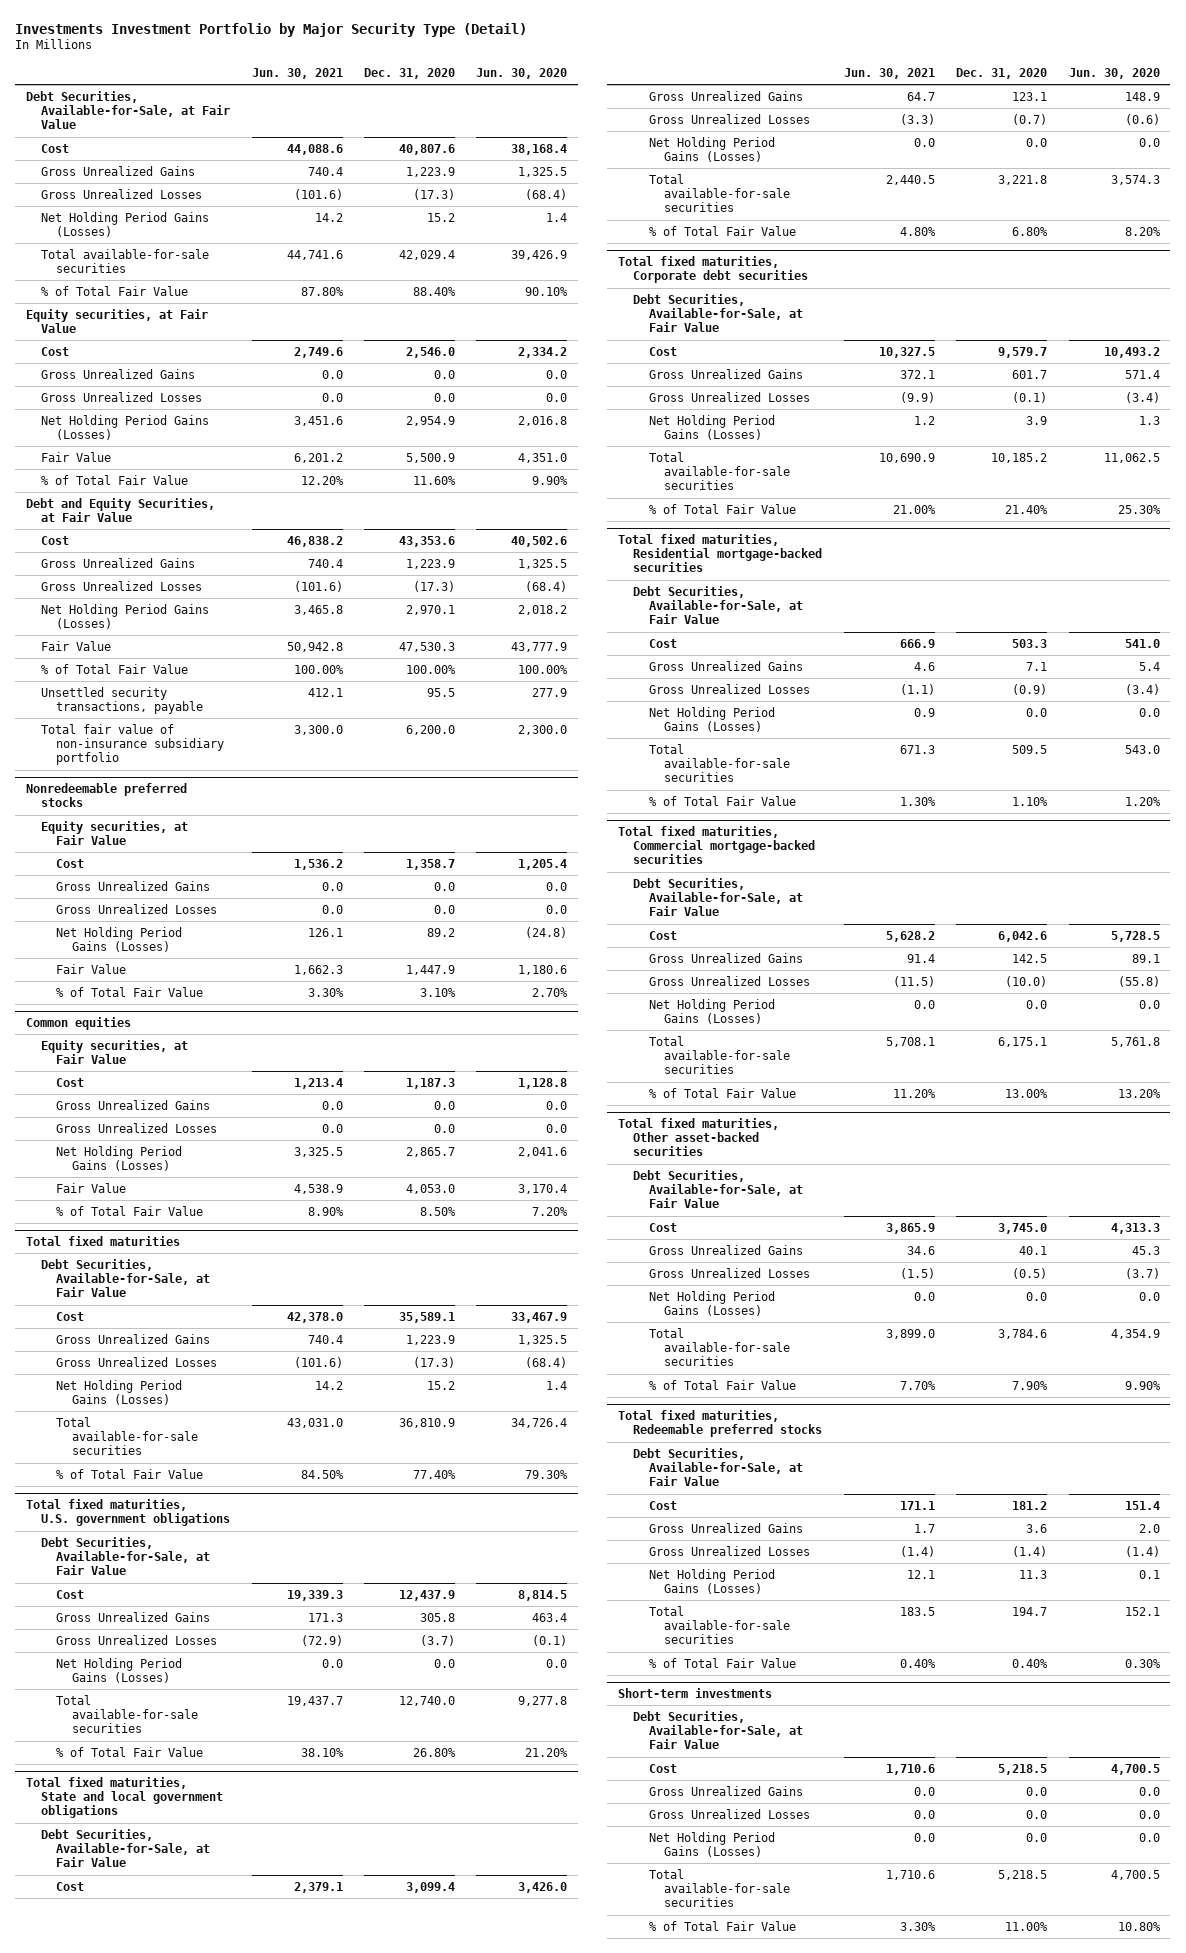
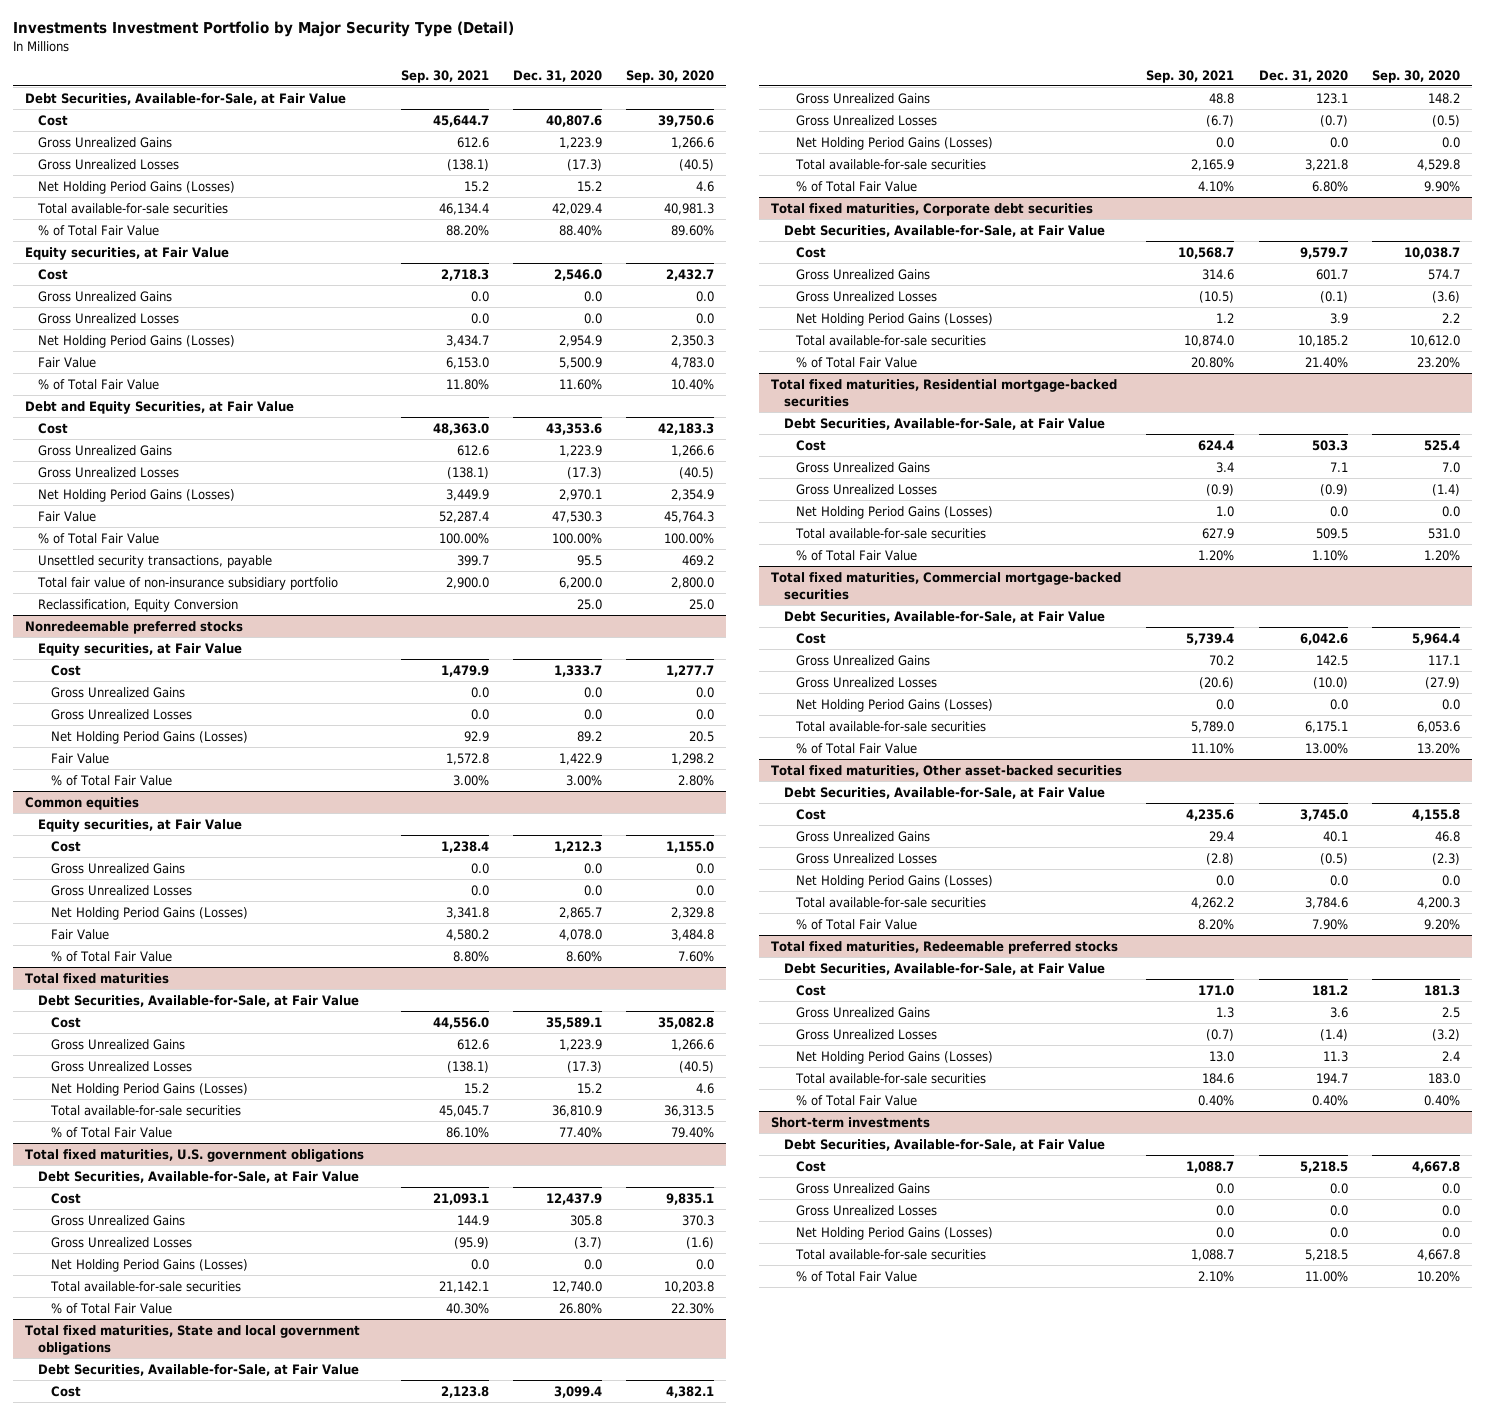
- | Jun. 30, 2021 | Dec. 31, 2020 | Jun. 30, 2020
+ | Sep. 30, 2021 | Dec. 31, 2020 | Sep. 30, 2020
+ Reclassification, Equity Conversion | | 25.0 | 25.0
@ Nonredeemable preferred stocks
- Cost | 1,536.2 | 1,358.7 | 1,205.4
+ Cost | 1,479.9 | 1,333.7 | 1,277.7
- Fair Value | 1,662.3 | 1,447.9 | 1,180.6
- % of Total Fair Value | 3.30% | 3.10% | 2.70%
+ Fair Value | 1,572.8 | 1,422.9 | 1,298.2
+ % of Total Fair Value | 3.00% | 3.00% | 2.80%
@ Common equities
- Cost | 1,213.4 | 1,187.3 | 1,128.8
+ Cost | 1,238.4 | 1,212.3 | 1,155.0
- Fair Value | 4,538.9 | 4,053.0 | 3,170.4
- % of Total Fair Value | 8.90% | 8.50% | 7.20%
+ Fair Value | 4,580.2 | 4,078.0 | 3,484.8
+ % of Total Fair Value | 8.80% | 8.60% | 7.60%

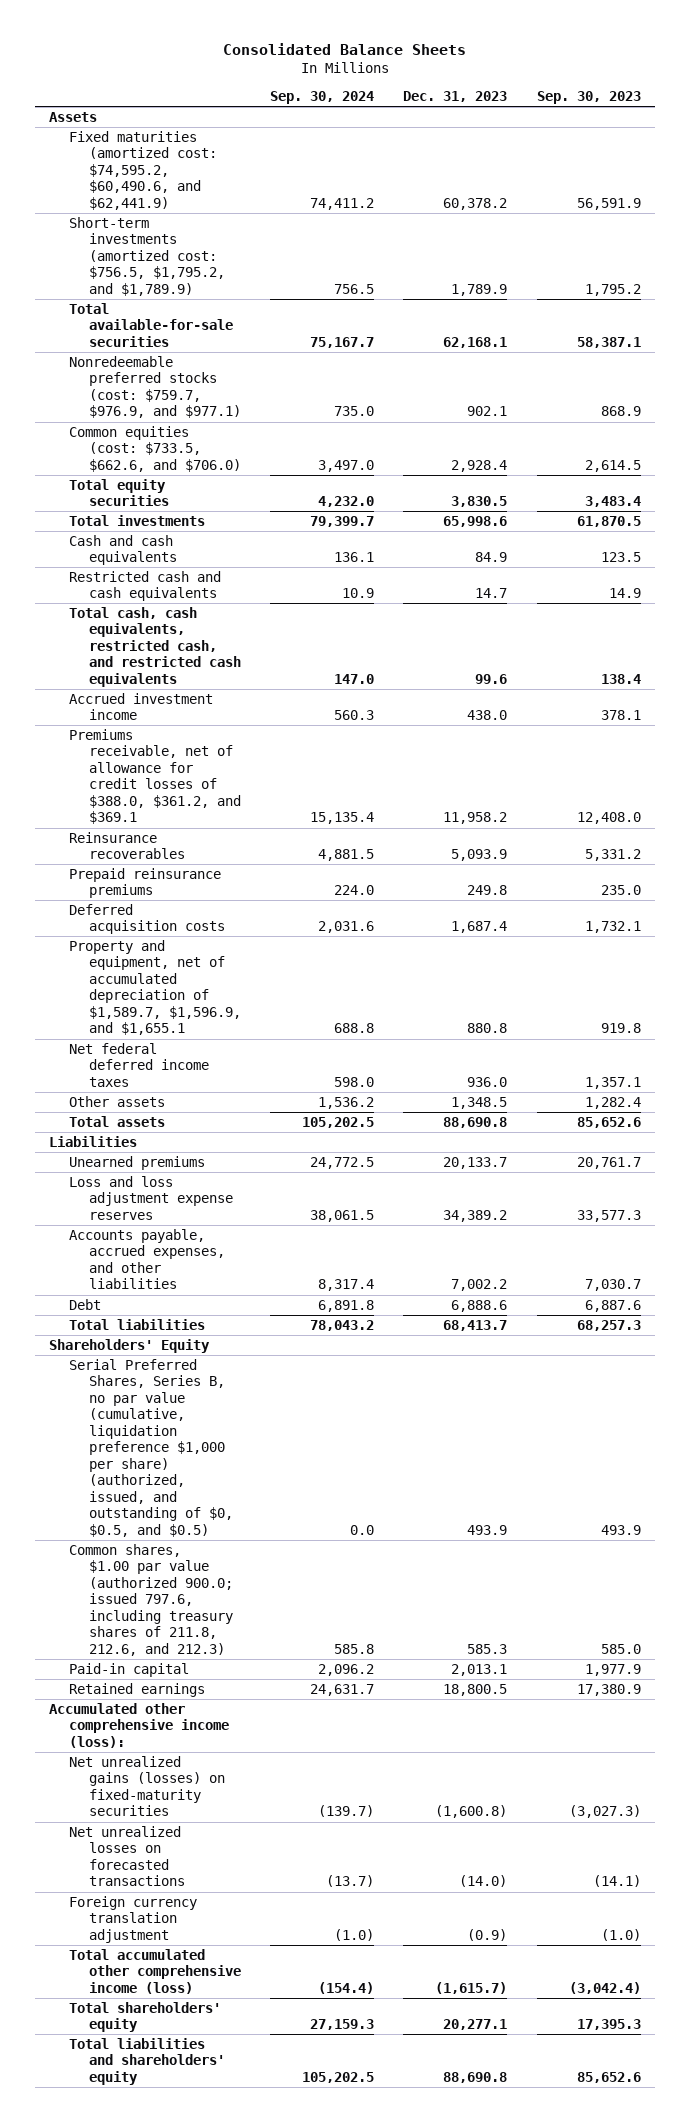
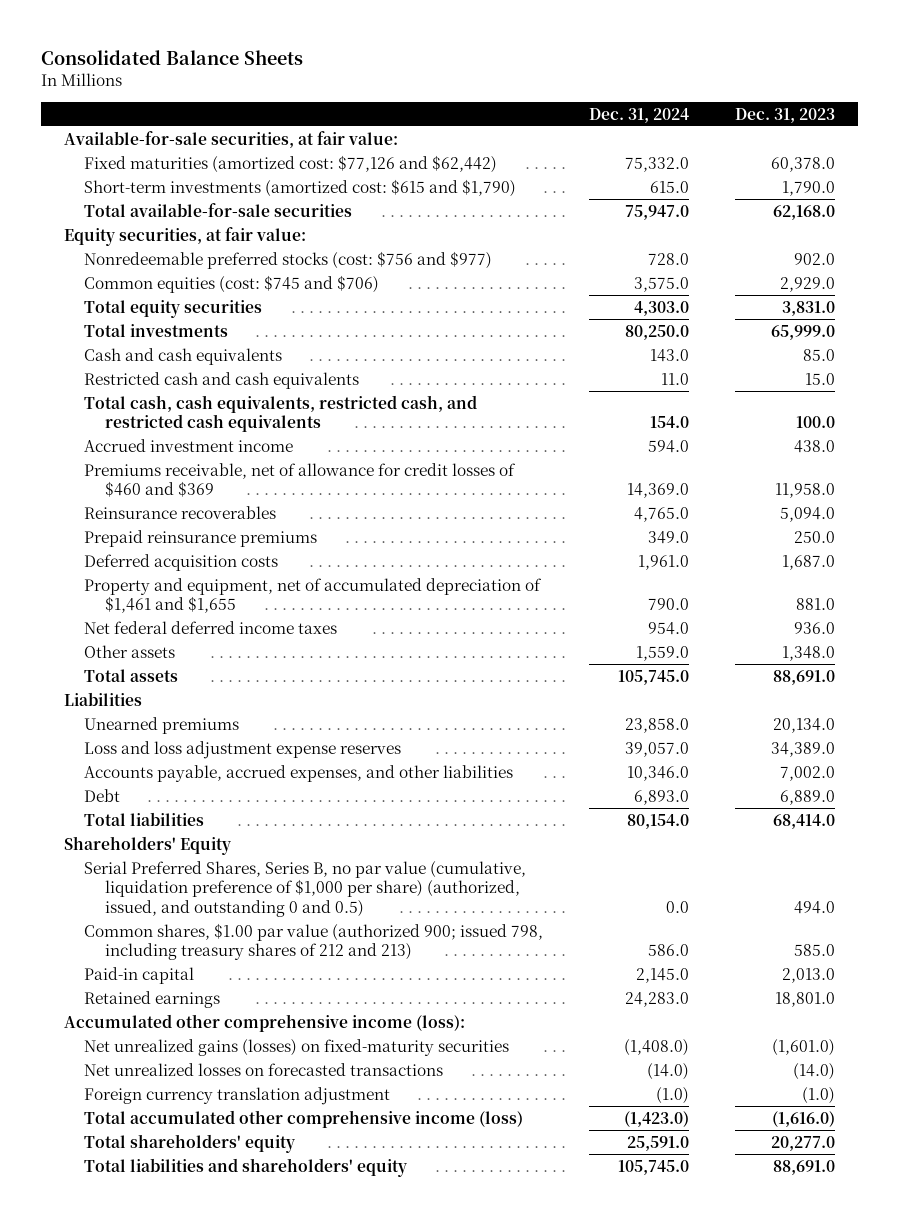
- | Sep. 30, 2024 | Dec. 31, 2023 | Sep. 30, 2023
+ | Dec. 31, 2024 | Dec. 31, 2023
- Assets
- Fixed maturities (amortized cost: $74,595.2, $60,490.6, and $62,441.9) | 74,411.2 | 60,378.2 | 56,591.9
- Short-term investments (amortized cost: $756.5, $1,795.2, and $1,789.9) | 756.5 | 1,789.9 | 1,795.2
- Total available-for-sale securities | 75,167.7 | 62,168.1 | 58,387.1
- Nonredeemable preferred stocks (cost: $759.7, $976.9, and $977.1) | 735.0 | 902.1 | 868.9
- Common equities (cost: $733.5, $662.6, and $706.0) | 3,497.0 | 2,928.4 | 2,614.5
- Total equity securities | 4,232.0 | 3,830.5 | 3,483.4
- Total investments | 79,399.7 | 65,998.6 | 61,870.5
- Cash and cash equivalents | 136.1 | 84.9 | 123.5
- Restricted cash and cash equivalents | 10.9 | 14.7 | 14.9
- Total cash, cash equivalents, restricted cash, and restricted cash equivalents | 147.0 | 99.6 | 138.4
+ Available-for-sale securities, at fair value:
+ Fixed maturities (amortized cost: $77,126 and $62,442) | 75,332.0 | 60,378.0
+ Short-term investments (amortized cost: $615 and $1,790) | 615.0 | 1,790.0
+ Total available-for-sale securities | 75,947.0 | 62,168.0
+ Equity securities, at fair value:
+ Nonredeemable preferred stocks (cost: $756 and $977) | 728.0 | 902.0
+ Common equities (cost: $745 and $706) | 3,575.0 | 2,929.0
+ Total equity securities | 4,303.0 | 3,831.0
+ Total investments | 80,250.0 | 65,999.0
+ Cash and cash equivalents | 143.0 | 85.0
+ Restricted cash and cash equivalents | 11.0 | 15.0
+ Total cash, cash equivalents, restricted cash, and restricted cash equivalents | 154.0 | 100.0
- Premiums receivable, net of allowance for credit losses of $388.0, $361.2, and $369.1 | 15,135.4 | 11,958.2 | 12,408.0
- Reinsurance recoverables | 4,881.5 | 5,093.9 | 5,331.2
- Prepaid reinsurance premiums | 224.0 | 249.8 | 235.0
- Deferred acquisition costs | 2,031.6 | 1,687.4 | 1,732.1
- Property and equipment, net of accumulated depreciation of $1,589.7, $1,596.9, and $1,655.1 | 688.8 | 880.8 | 919.8
+ Premiums receivable, net of allowance for credit losses of $460 and $369 | 14,369.0 | 11,958.0
+ Reinsurance recoverables | 4,765.0 | 5,094.0
+ Prepaid reinsurance premiums | 349.0 | 250.0
+ Deferred acquisition costs | 1,961.0 | 1,687.0
+ Property and equipment, net of accumulated depreciation of $1,461 and $1,655 | 790.0 | 881.0
- Other assets | 1,536.2 | 1,348.5 | 1,282.4
- Total assets | 105,202.5 | 88,690.8 | 85,652.6
+ Other assets | 1,559.0 | 1,348.0
+ Total assets | 105,745.0 | 88,691.0
- Unearned premiums | 24,772.5 | 20,133.7 | 20,761.7
- Loss and loss adjustment expense reserves | 38,061.5 | 34,389.2 | 33,577.3
- Accounts payable, accrued expenses, and other liabilities | 8,317.4 | 7,002.2 | 7,030.7
- Debt | 6,891.8 | 6,888.6 | 6,887.6
- Total liabilities | 78,043.2 | 68,413.7 | 68,257.3
+ Unearned premiums | 23,858.0 | 20,134.0
+ Loss and loss adjustment expense reserves | 39,057.0 | 34,389.0
+ Accounts payable, accrued expenses, and other liabilities | 10,346.0 | 7,002.0
+ Debt | 6,893.0 | 6,889.0
+ Total liabilities | 80,154.0 | 68,414.0
- Serial Preferred Shares, Series B, no par value (cumulative, liquidation preference $1,000 per share) (authorized, issued, and outstanding of $0, $0.5, and $0.5) | 0.0 | 493.9 | 493.9
- Common shares, $1.00 par value (authorized 900.0; issued 797.6, including treasury shares of 211.8, 212.6, and 212.3) | 585.8 | 585.3 | 585.0
- Paid-in capital | 2,096.2 | 2,013.1 | 1,977.9
- Retained earnings | 24,631.7 | 18,800.5 | 17,380.9
+ Serial Preferred Shares, Series B, no par value (cumulative, liquidation preference of $1,000 per share) (authorized, issued, and outstanding 0 and 0.5) | 0.0 | 494.0
+ Common shares, $1.00 par value (authorized 900; issued 798, including treasury shares of 212 and 213) | 586.0 | 585.0
+ Paid-in capital | 2,145.0 | 2,013.0
+ Retained earnings | 24,283.0 | 18,801.0
- Net unrealized gains (losses) on fixed-maturity securities | (139.7) | (1,600.8) | (3,027.3)
+ Net unrealized gains (losses) on fixed-maturity securities | (1,408.0) | (1,601.0)
- Foreign currency translation adjustment | (1.0) | (0.9) | (1.0)
- Total accumulated other comprehensive income (loss) | (154.4) | (1,615.7) | (3,042.4)
- Total shareholders' equity | 27,159.3 | 20,277.1 | 17,395.3
- Total liabilities and shareholders' equity | 105,202.5 | 88,690.8 | 85,652.6
+ Foreign currency translation adjustment | (1.0) | (1.0)
+ Total accumulated other comprehensive income (loss) | (1,423.0) | (1,616.0)
+ Total shareholders' equity | 25,591.0 | 20,277.0
+ Total liabilities and shareholders' equity | 105,745.0 | 88,691.0

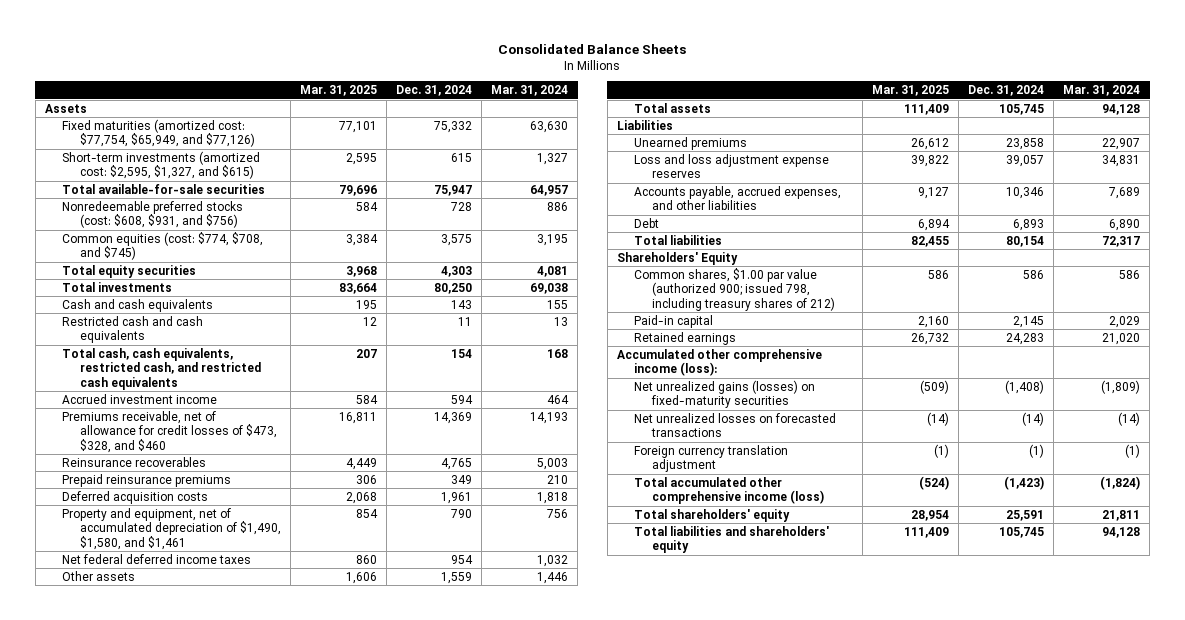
- | Dec. 31, 2024 | Dec. 31, 2023
+ | Mar. 31, 2025 | Dec. 31, 2024 | Mar. 31, 2024
- Available-for-sale securities, at fair value:
- Fixed maturities (amortized cost: $77,126 and $62,442) | 75,332.0 | 60,378.0
- Short-term investments (amortized cost: $615 and $1,790) | 615.0 | 1,790.0
- Total available-for-sale securities | 75,947.0 | 62,168.0
- Equity securities, at fair value:
- Nonredeemable preferred stocks (cost: $756 and $977) | 728.0 | 902.0
- Common equities (cost: $745 and $706) | 3,575.0 | 2,929.0
- Total equity securities | 4,303.0 | 3,831.0
- Total investments | 80,250.0 | 65,999.0
- Cash and cash equivalents | 143.0 | 85.0
- Restricted cash and cash equivalents | 11.0 | 15.0
- Total cash, cash equivalents, restricted cash, and restricted cash equivalents | 154.0 | 100.0
- Accrued investment income | 594.0 | 438.0
- Premiums receivable, net of allowance for credit losses of $460 and $369 | 14,369.0 | 11,958.0
- Reinsurance recoverables | 4,765.0 | 5,094.0
- Prepaid reinsurance premiums | 349.0 | 250.0
- Deferred acquisition costs | 1,961.0 | 1,687.0
- Property and equipment, net of accumulated depreciation of $1,461 and $1,655 | 790.0 | 881.0
- Net federal deferred income taxes | 954.0 | 936.0
- Other assets | 1,559.0 | 1,348.0
- Total assets | 105,745.0 | 88,691.0
+ Assets
+ Fixed maturities (amortized cost: $77,754, $65,949, and $77,126) | 77,101 | 75,332 | 63,630
+ Short-term investments (amortized cost: $2,595, $1,327, and $615) | 2,595 | 615 | 1,327
+ Total available-for-sale securities | 79,696 | 75,947 | 64,957
+ Nonredeemable preferred stocks (cost: $608, $931, and $756) | 584 | 728 | 886
+ Common equities (cost: $774, $708, and $745) | 3,384 | 3,575 | 3,195
+ Total equity securities | 3,968 | 4,303 | 4,081
+ Total investments | 83,664 | 80,250 | 69,038
+ Cash and cash equivalents | 195 | 143 | 155
+ Restricted cash and cash equivalents | 12 | 11 | 13
+ Total cash, cash equivalents, restricted cash, and restricted cash equivalents | 207 | 154 | 168
+ Accrued investment income | 584 | 594 | 464
+ Premiums receivable, net of allowance for credit losses of $473, $328, and $460 | 16,811 | 14,369 | 14,193
+ Reinsurance recoverables | 4,449 | 4,765 | 5,003
+ Prepaid reinsurance premiums | 306 | 349 | 210
+ Deferred acquisition costs | 2,068 | 1,961 | 1,818
+ Property and equipment, net of accumulated depreciation of $1,490, $1,580, and $1,461 | 854 | 790 | 756
+ Net federal deferred income taxes | 860 | 954 | 1,032
+ Other assets | 1,606 | 1,559 | 1,446
+ Total assets | 111,409 | 105,745 | 94,128
- Unearned premiums | 23,858.0 | 20,134.0
- Loss and loss adjustment expense reserves | 39,057.0 | 34,389.0
- Accounts payable, accrued expenses, and other liabilities | 10,346.0 | 7,002.0
- Debt | 6,893.0 | 6,889.0
- Total liabilities | 80,154.0 | 68,414.0
+ Unearned premiums | 26,612 | 23,858 | 22,907
+ Loss and loss adjustment expense reserves | 39,822 | 39,057 | 34,831
+ Accounts payable, accrued expenses, and other liabilities | 9,127 | 10,346 | 7,689
+ Debt | 6,894 | 6,893 | 6,890
+ Total liabilities | 82,455 | 80,154 | 72,317
- Serial Preferred Shares, Series B, no par value (cumulative, liquidation preference of $1,000 per share) (authorized, issued, and outstanding 0 and 0.5) | 0.0 | 494.0
- Common shares, $1.00 par value (authorized 900; issued 798, including treasury shares of 212 and 213) | 586.0 | 585.0
- Paid-in capital | 2,145.0 | 2,013.0
- Retained earnings | 24,283.0 | 18,801.0
+ Common shares, $1.00 par value (authorized 900; issued 798, including treasury shares of 212) | 586 | 586 | 586
+ Paid-in capital | 2,160 | 2,145 | 2,029
+ Retained earnings | 26,732 | 24,283 | 21,020
- Net unrealized gains (losses) on fixed-maturity securities | (1,408.0) | (1,601.0)
- Net unrealized losses on forecasted transactions | (14.0) | (14.0)
- Foreign currency translation adjustment | (1.0) | (1.0)
- Total accumulated other comprehensive income (loss) | (1,423.0) | (1,616.0)
- Total shareholders' equity | 25,591.0 | 20,277.0
- Total liabilities and shareholders' equity | 105,745.0 | 88,691.0
+ Net unrealized gains (losses) on fixed-maturity securities | (509) | (1,408) | (1,809)
+ Net unrealized losses on forecasted transactions | (14) | (14) | (14)
+ Foreign currency translation adjustment | (1) | (1) | (1)
+ Total accumulated other comprehensive income (loss) | (524) | (1,423) | (1,824)
+ Total shareholders' equity | 28,954 | 25,591 | 21,811
+ Total liabilities and shareholders' equity | 111,409 | 105,745 | 94,128

